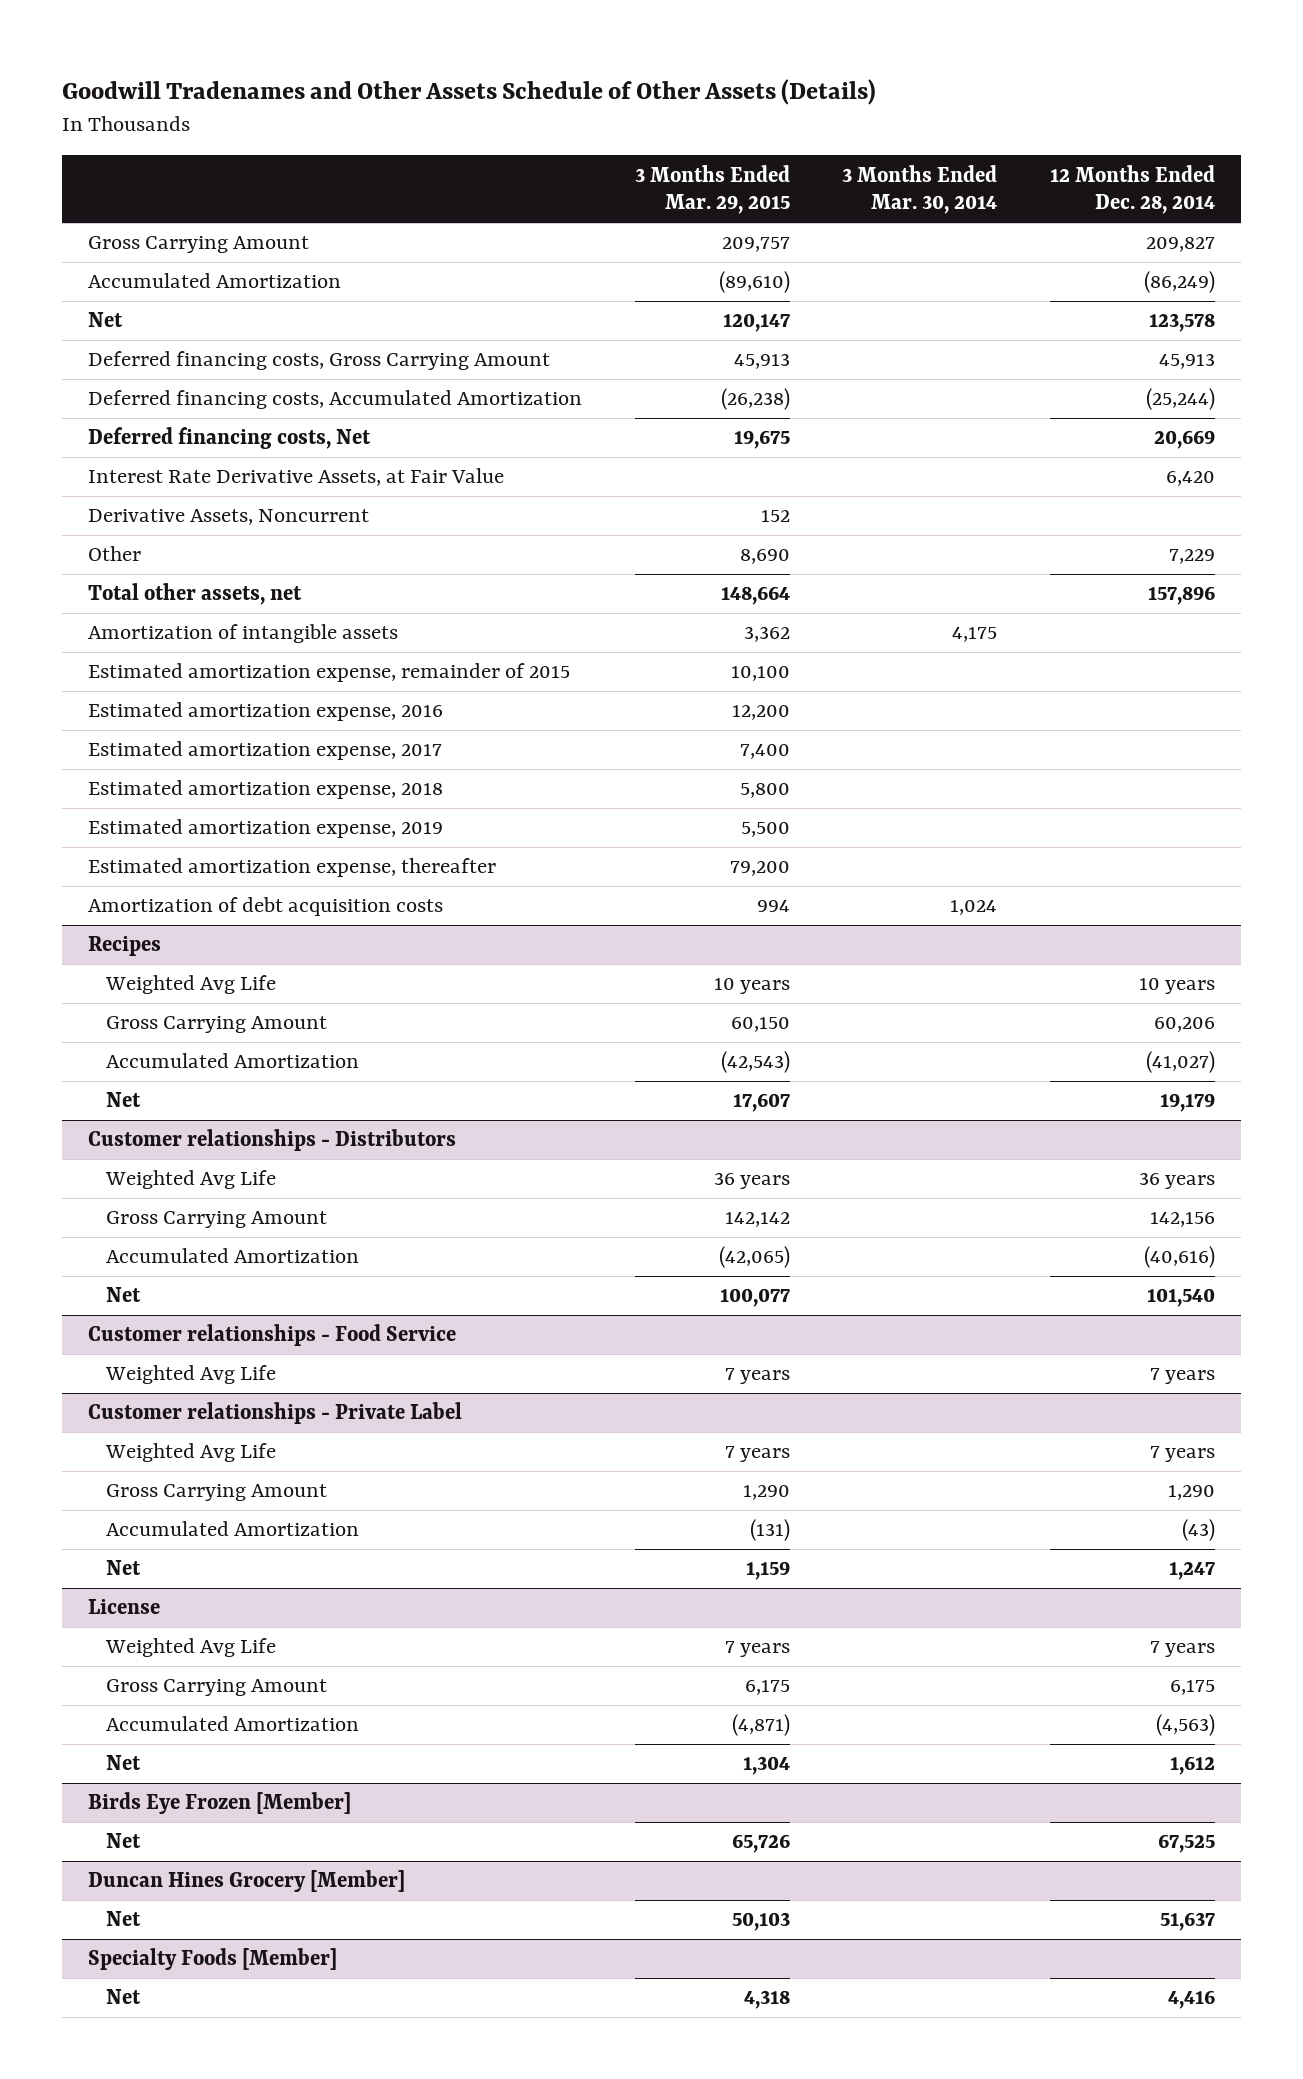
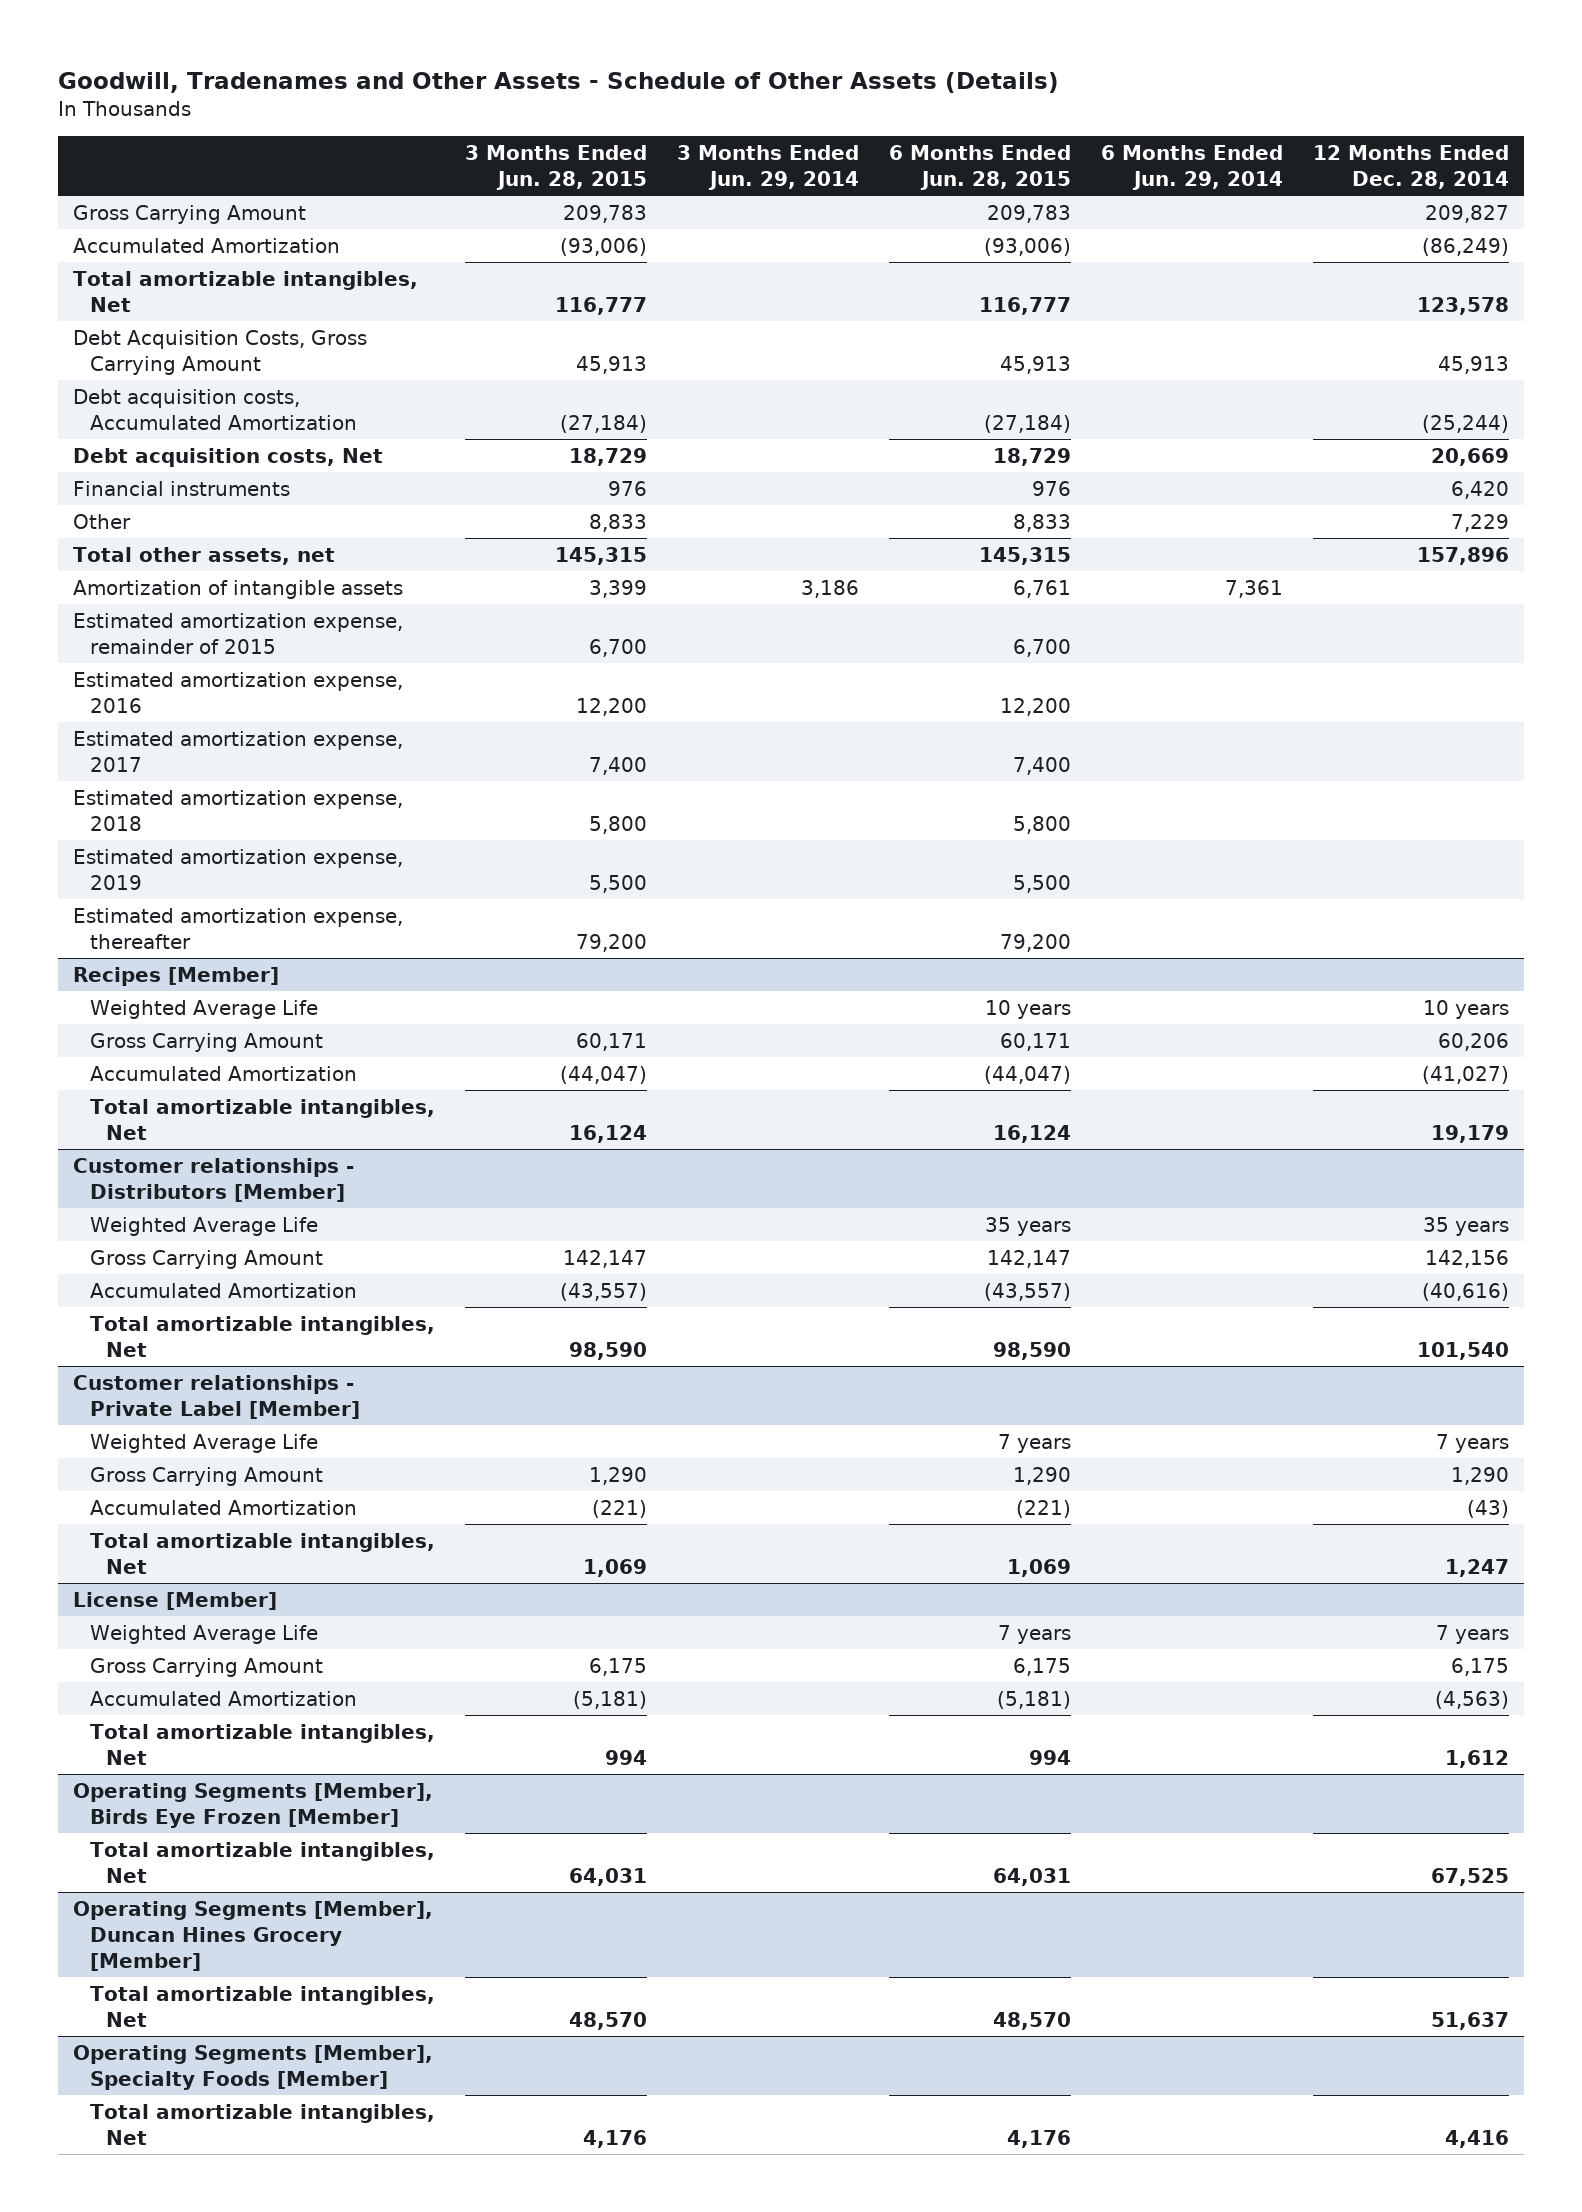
- Goodwill Tradenames and Other Assets Schedule of Other Assets (Details)
+ Goodwill, Tradenames and Other Assets - Schedule of Other Assets (Details)
- | 3 Months Ended Mar. 29, 2015 | 3 Months Ended Mar. 30, 2014 | 12 Months Ended Dec. 28, 2014
+ | 3 Months Ended Jun. 28, 2015 | 3 Months Ended Jun. 29, 2014 | 6 Months Ended Jun. 28, 2015 | 6 Months Ended Jun. 29, 2014 | 12 Months Ended Dec. 28, 2014
- Net | 120,147 | | 123,578
- Deferred financing costs, Gross Carrying Amount | 45,913 | | 45,913
- Deferred financing costs, Accumulated Amortization | (26,238) | | (25,244)
- Deferred financing costs, Net | 19,675 | | 20,669
- Interest Rate Derivative Assets, at Fair Value | | | 6,420
- Derivative Assets, Noncurrent | 152 | |
+ Total amortizable intangibles, Net | 116,777 | | 116,777 | | 123,578
+ Debt Acquisition Costs, Gross Carrying Amount | 45,913 | | 45,913 | | 45,913
+ Debt acquisition costs, Accumulated Amortization | (27,184) | | (27,184) | | (25,244)
+ Debt acquisition costs, Net | 18,729 | | 18,729 | | 20,669
+ Financial instruments | 976 | | 976 | | 6,420
- Amortization of debt acquisition costs | 994 | 1,024 |
- Recipes
- Weighted Avg Life | 10 years | | 10 years
+ Recipes [Member]
+ Weighted Average Life | | | 10 years | | 10 years
- Net | 17,607 | | 19,179
- Customer relationships - Distributors
- Weighted Avg Life | 36 years | | 36 years
+ Total amortizable intangibles, Net | 16,124 | | 16,124 | | 19,179
+ Customer relationships - Distributors [Member]
+ Weighted Average Life | | | 35 years | | 35 years
- Net | 100,077 | | 101,540
- Customer relationships - Food Service
- Weighted Avg Life | 7 years | | 7 years
- Customer relationships - Private Label
- Weighted Avg Life | 7 years | | 7 years
+ Total amortizable intangibles, Net | 98,590 | | 98,590 | | 101,540
+ Customer relationships - Private Label [Member]
+ Weighted Average Life | | | 7 years | | 7 years
- Net | 1,159 | | 1,247
- License
- Weighted Avg Life | 7 years | | 7 years
+ Total amortizable intangibles, Net | 1,069 | | 1,069 | | 1,247
+ License [Member]
+ Weighted Average Life | | | 7 years | | 7 years
- Net | 1,304 | | 1,612
- Birds Eye Frozen [Member]
- Net | 65,726 | | 67,525
- Duncan Hines Grocery [Member]
- Net | 50,103 | | 51,637
- Specialty Foods [Member]
- Net | 4,318 | | 4,416
+ Total amortizable intangibles, Net | 994 | | 994 | | 1,612
+ Operating Segments [Member], Birds Eye Frozen [Member]
+ Total amortizable intangibles, Net | 64,031 | | 64,031 | | 67,525
+ Operating Segments [Member], Duncan Hines Grocery [Member]
+ Total amortizable intangibles, Net | 48,570 | | 48,570 | | 51,637
+ Operating Segments [Member], Specialty Foods [Member]
+ Total amortizable intangibles, Net | 4,176 | | 4,176 | | 4,416

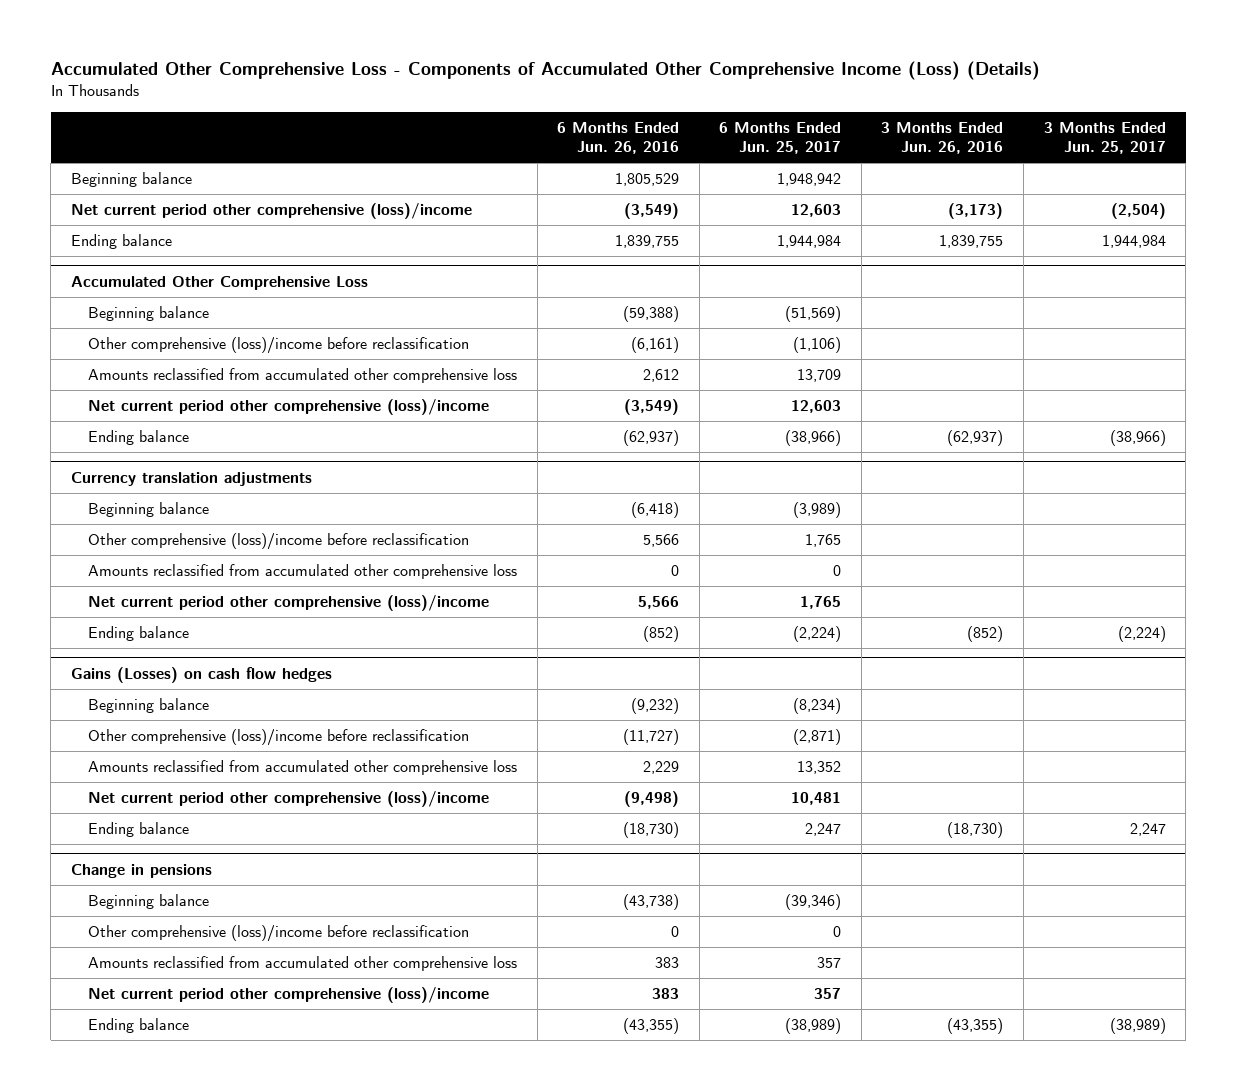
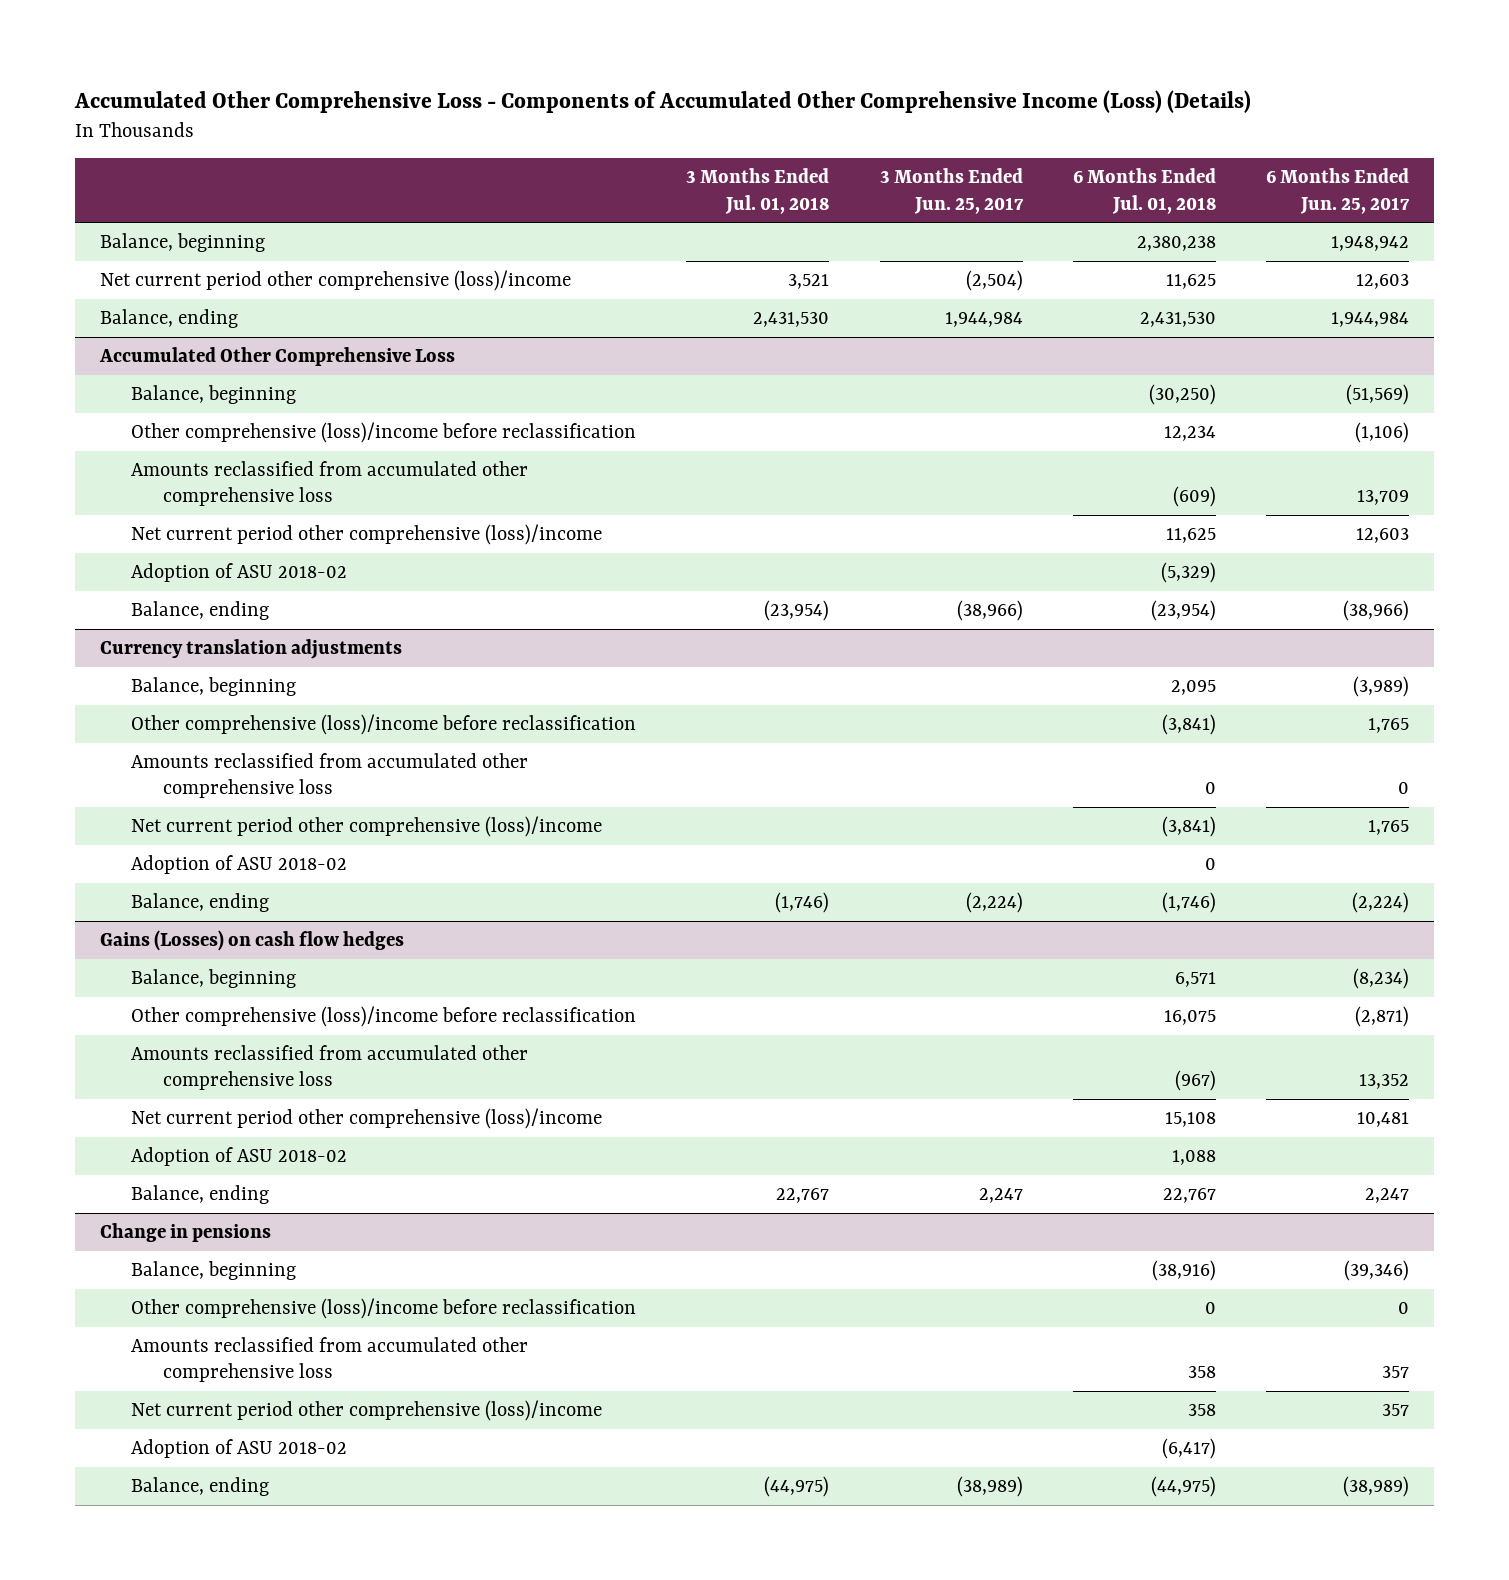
- | 6 Months Ended Jun. 26, 2016 | 6 Months Ended Jun. 25, 2017 | 3 Months Ended Jun. 26, 2016 | 3 Months Ended Jun. 25, 2017
+ | 3 Months Ended Jul. 01, 2018 | 3 Months Ended Jun. 25, 2017 | 6 Months Ended Jul. 01, 2018 | 6 Months Ended Jun. 25, 2017
- Beginning balance | 1,805,529 | 1,948,942 | |
+ Balance, beginning | | | 2,380,238 | 1,948,942
- Ending balance | 1,839,755 | 1,944,984 | 1,839,755 | 1,944,984
+ Balance, ending | 2,431,530 | 1,944,984 | 2,431,530 | 1,944,984
@ Accumulated Other Comprehensive Loss
- Beginning balance | (59,388) | (51,569) | |
+ Balance, beginning | | | (30,250) | (51,569)
- Ending balance | (62,937) | (38,966) | (62,937) | (38,966)
+ Adoption of ASU 2018-02 | | | (5,329) |
+ Balance, ending | (23,954) | (38,966) | (23,954) | (38,966)
@ Currency translation adjustments
- Beginning balance | (6,418) | (3,989) | |
+ Balance, beginning | | | 2,095 | (3,989)
- Ending balance | (852) | (2,224) | (852) | (2,224)
+ Adoption of ASU 2018-02 | | | 0 |
+ Balance, ending | (1,746) | (2,224) | (1,746) | (2,224)
@ Gains (Losses) on cash flow hedges
- Beginning balance | (9,232) | (8,234) | |
+ Balance, beginning | | | 6,571 | (8,234)
- Ending balance | (18,730) | 2,247 | (18,730) | 2,247
+ Adoption of ASU 2018-02 | | | 1,088 |
+ Balance, ending | 22,767 | 2,247 | 22,767 | 2,247
@ Change in pensions
- Beginning balance | (43,738) | (39,346) | |
+ Balance, beginning | | | (38,916) | (39,346)
- Ending balance | (43,355) | (38,989) | (43,355) | (38,989)
+ Adoption of ASU 2018-02 | | | (6,417) |
+ Balance, ending | (44,975) | (38,989) | (44,975) | (38,989)

